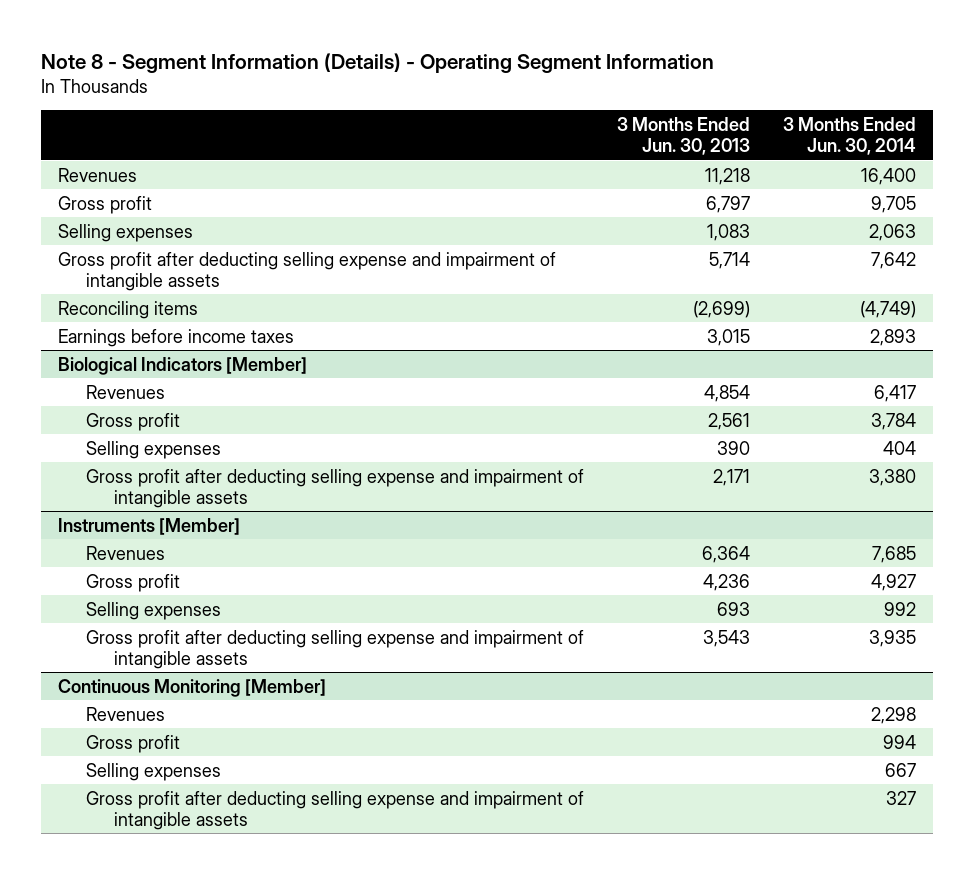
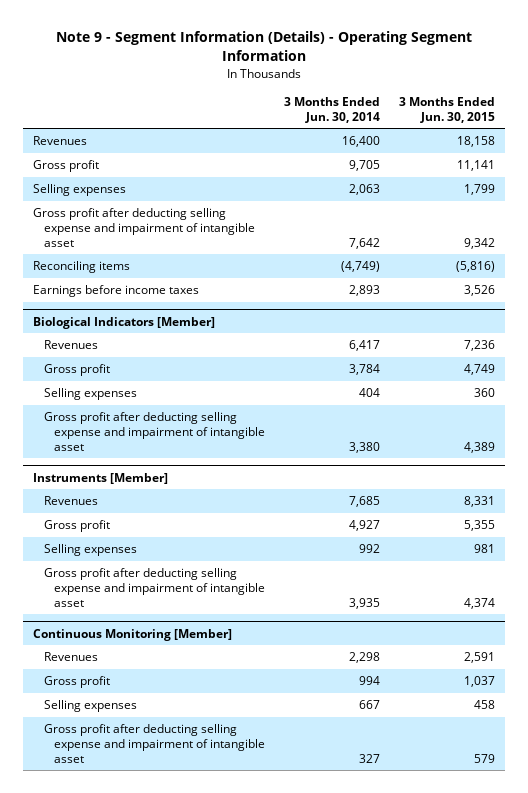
- Note 8 - Segment Information (Details) - Operating Segment Information
+ Note 9 - Segment Information (Details) - Operating Segment Information
- | 3 Months Ended Jun. 30, 2013 | 3 Months Ended Jun. 30, 2014
+ | 3 Months Ended Jun. 30, 2014 | 3 Months Ended Jun. 30, 2015
- Gross profit after deducting selling expense and impairment of intangible assets | 5,714 | 7,642
+ Gross profit after deducting selling expense and impairment of intangible asset | 7,642 | 9,342
@ Biological Indicators [Member]
- Gross profit after deducting selling expense and impairment of intangible assets | 2,171 | 3,380
+ Gross profit after deducting selling expense and impairment of intangible asset | 3,380 | 4,389
@ Instruments [Member]
- Gross profit after deducting selling expense and impairment of intangible assets | 3,543 | 3,935
+ Gross profit after deducting selling expense and impairment of intangible asset | 3,935 | 4,374
@ Continuous Monitoring [Member]
- Gross profit after deducting selling expense and impairment of intangible assets | | 327
+ Gross profit after deducting selling expense and impairment of intangible asset | 327 | 579

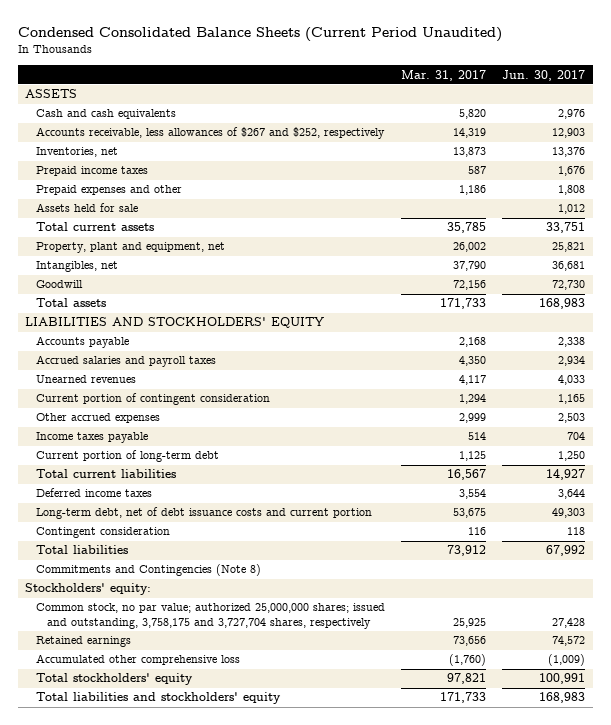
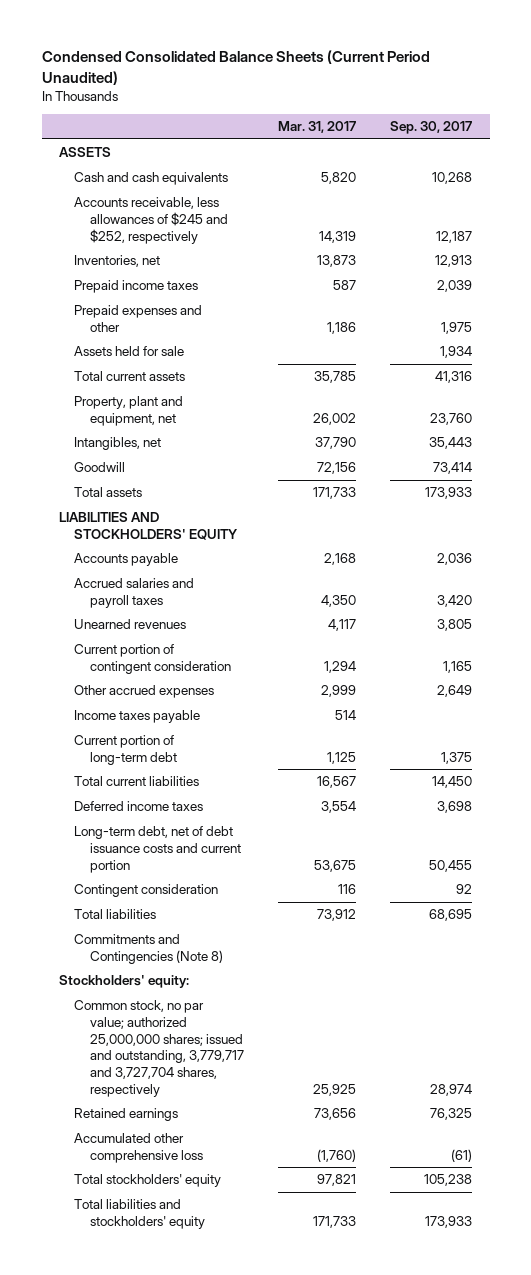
- | Mar. 31, 2017 | Jun. 30, 2017
+ | Mar. 31, 2017 | Sep. 30, 2017
- Accounts receivable, less allowances of $267 and $252, respectively | 14,319 | 12,903
+ Accounts receivable, less allowances of $245 and $252, respectively | 14,319 | 12,187
- Common stock, no par value; authorized 25,000,000 shares; issued and outstanding, 3,758,175 and 3,727,704 shares, respectively | 25,925 | 27,428
+ Common stock, no par value; authorized 25,000,000 shares; issued and outstanding, 3,779,717 and 3,727,704 shares, respectively | 25,925 | 28,974

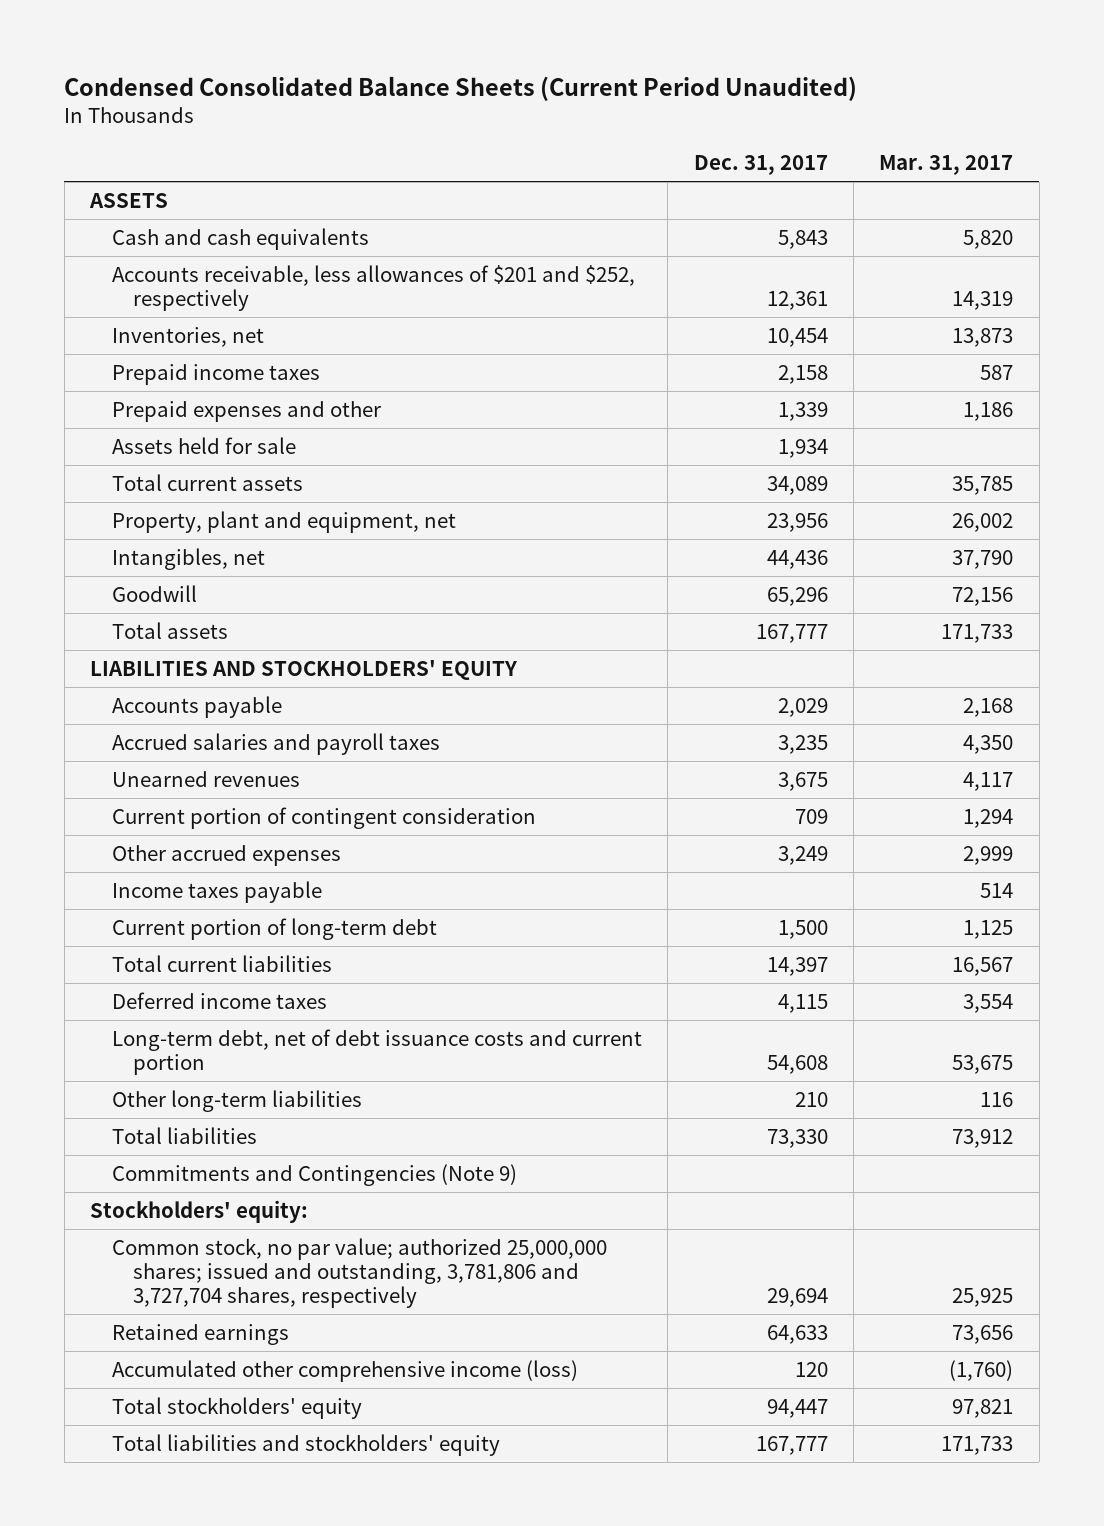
- | Mar. 31, 2017 | Sep. 30, 2017
+ | Dec. 31, 2017 | Mar. 31, 2017
- Accounts receivable, less allowances of $245 and $252, respectively | 14,319 | 12,187
+ Accounts receivable, less allowances of $201 and $252, respectively | 12,361 | 14,319
- Contingent consideration | 116 | 92
+ Other long-term liabilities | 210 | 116
- Commitments and Contingencies (Note 8)
+ Commitments and Contingencies (Note 9)
- Common stock, no par value; authorized 25,000,000 shares; issued and outstanding, 3,779,717 and 3,727,704 shares, respectively | 25,925 | 28,974
+ Common stock, no par value; authorized 25,000,000 shares; issued and outstanding, 3,781,806 and 3,727,704 shares, respectively | 29,694 | 25,925
- Accumulated other comprehensive loss | (1,760) | (61)
+ Accumulated other comprehensive income (loss) | 120 | (1,760)

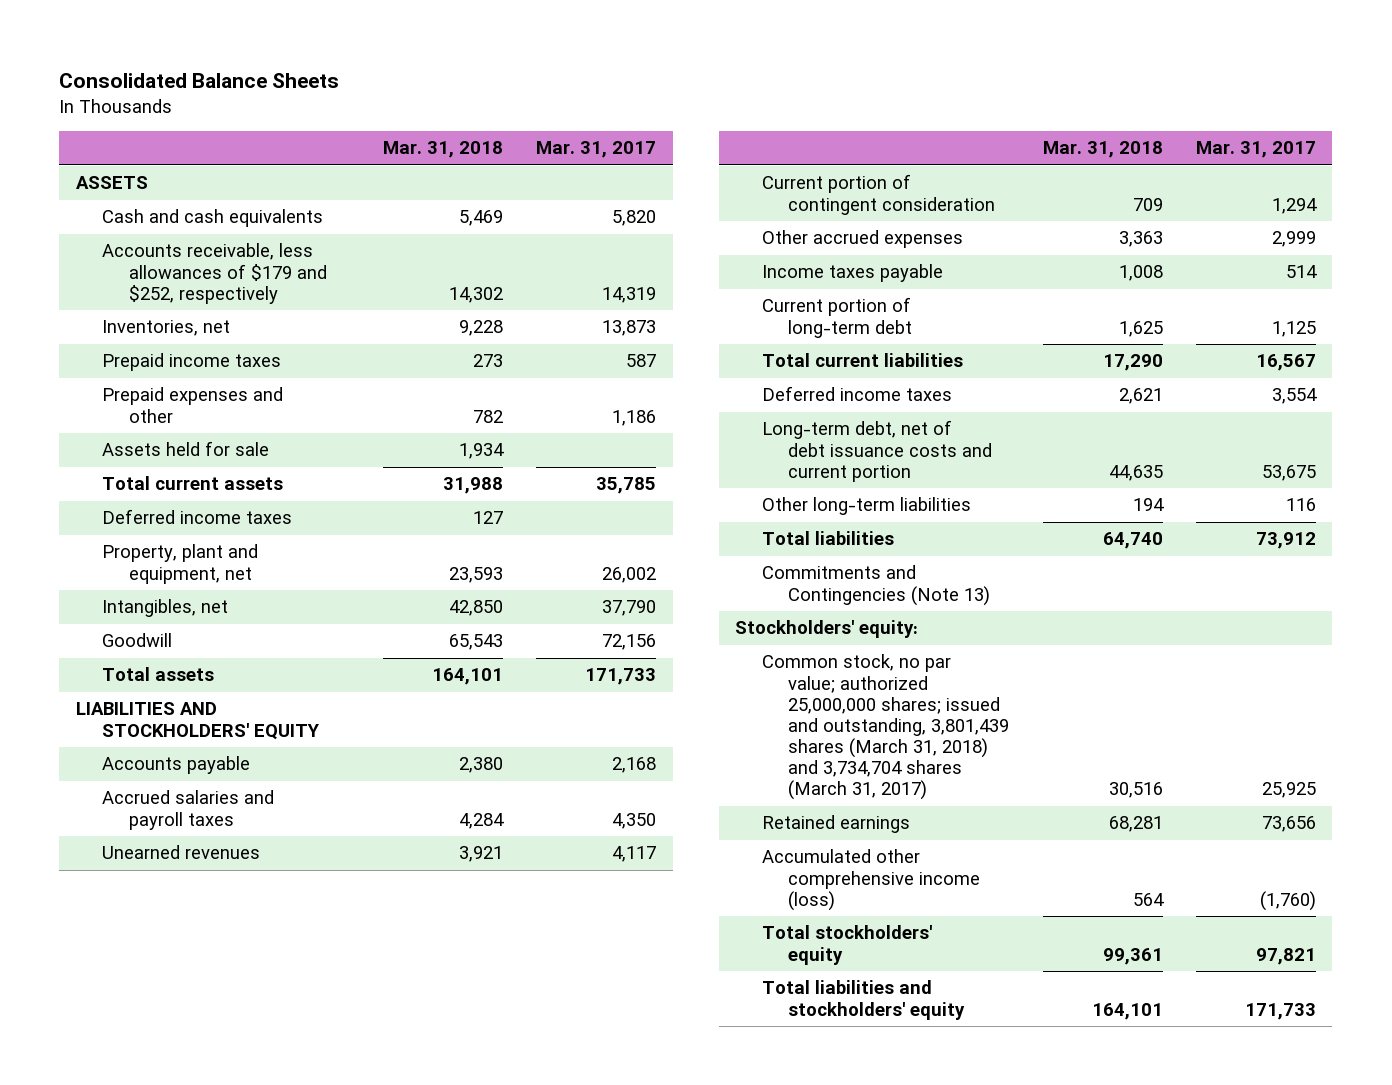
- Condensed Consolidated Balance Sheets (Current Period Unaudited)
+ Consolidated Balance Sheets
- | Dec. 31, 2017 | Mar. 31, 2017
+ | Mar. 31, 2018 | Mar. 31, 2017
- Accounts receivable, less allowances of $201 and $252, respectively | 12,361 | 14,319
+ Accounts receivable, less allowances of $179 and $252, respectively | 14,302 | 14,319
+ Deferred income taxes | 127 |
- Commitments and Contingencies (Note 9)
+ Commitments and Contingencies (Note 13)
- Common stock, no par value; authorized 25,000,000 shares; issued and outstanding, 3,781,806 and 3,727,704 shares, respectively | 29,694 | 25,925
+ Common stock, no par value; authorized 25,000,000 shares; issued and outstanding, 3,801,439 shares (March 31, 2018) and 3,734,704 shares (March 31, 2017) | 30,516 | 25,925

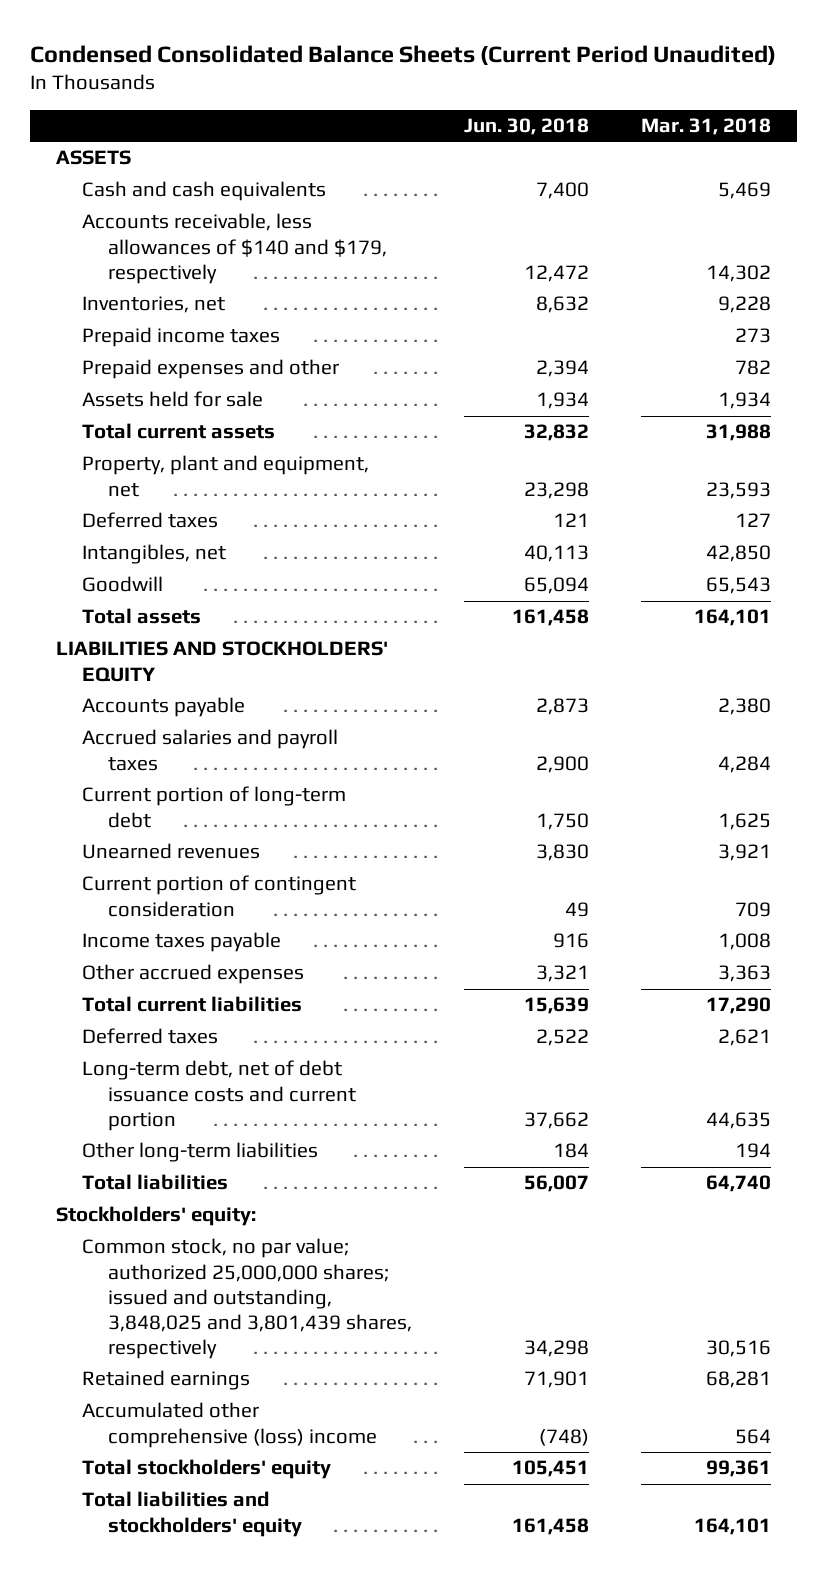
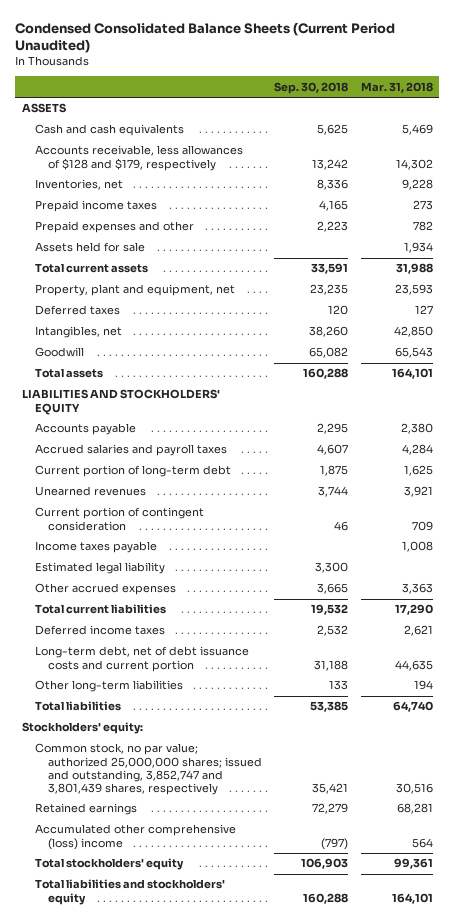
- | Jun. 30, 2018 | Mar. 31, 2018
+ | Sep. 30, 2018 | Mar. 31, 2018
- Accounts receivable, less allowances of $140 and $179, respectively | 12,472 | 14,302
+ Accounts receivable, less allowances of $128 and $179, respectively | 13,242 | 14,302
+ Estimated legal liability | 3,300 |
- Deferred taxes | 2,522 | 2,621
+ Deferred income taxes | 2,532 | 2,621
- Common stock, no par value; authorized 25,000,000 shares; issued and outstanding, 3,848,025 and 3,801,439 shares, respectively | 34,298 | 30,516
+ Common stock, no par value; authorized 25,000,000 shares; issued and outstanding, 3,852,747 and 3,801,439 shares, respectively | 35,421 | 30,516

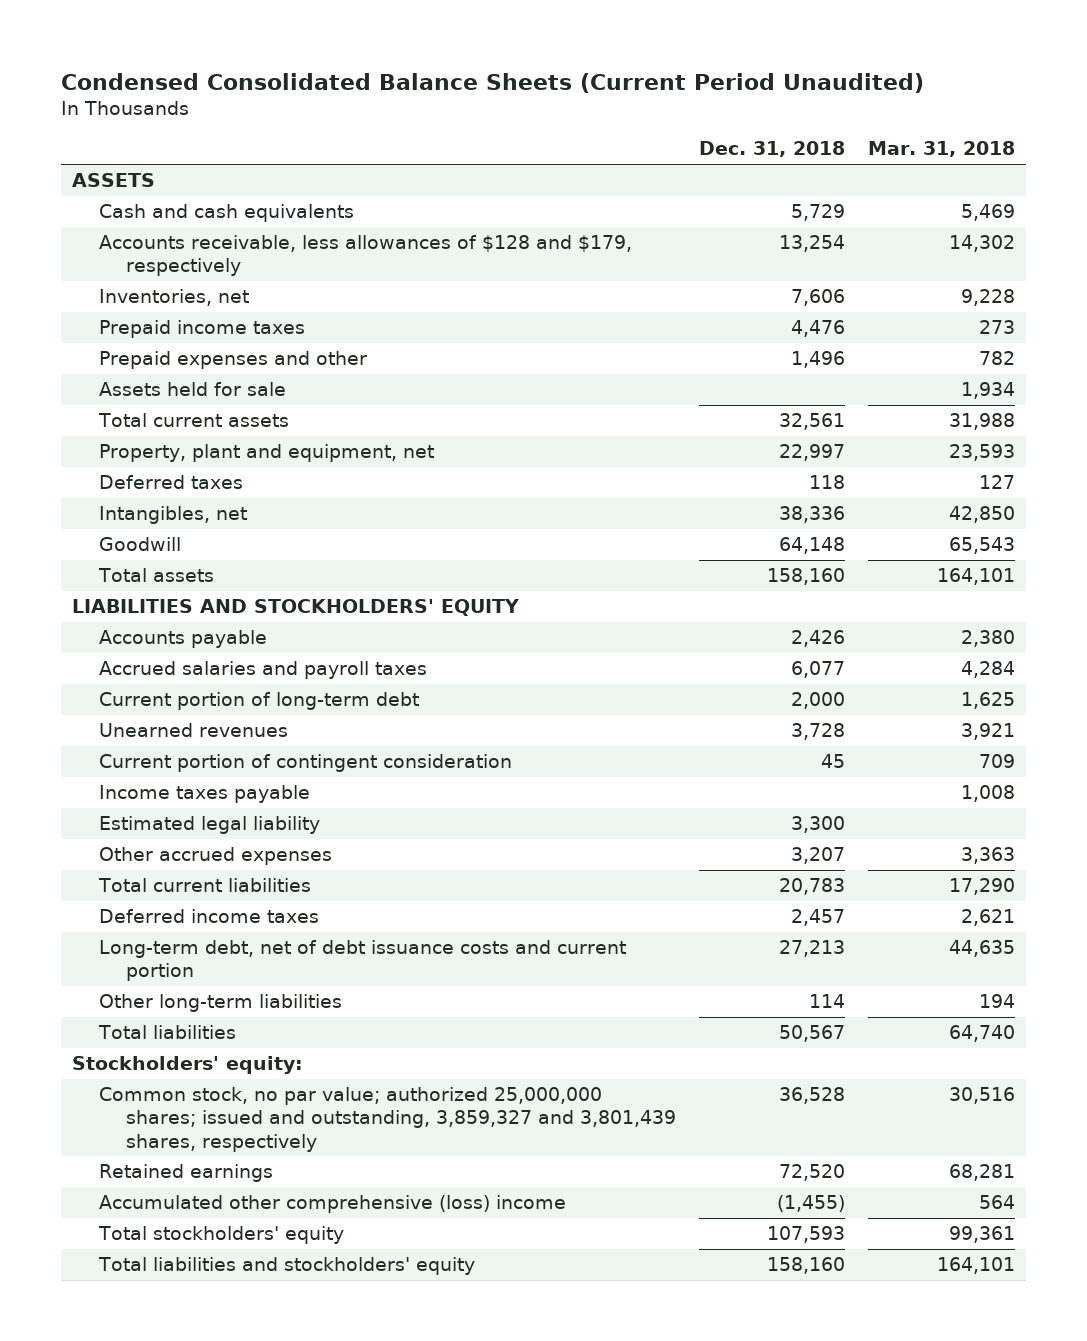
- | Sep. 30, 2018 | Mar. 31, 2018
+ | Dec. 31, 2018 | Mar. 31, 2018
- Common stock, no par value; authorized 25,000,000 shares; issued and outstanding, 3,852,747 and 3,801,439 shares, respectively | 35,421 | 30,516
+ Common stock, no par value; authorized 25,000,000 shares; issued and outstanding, 3,859,327 and 3,801,439 shares, respectively | 36,528 | 30,516

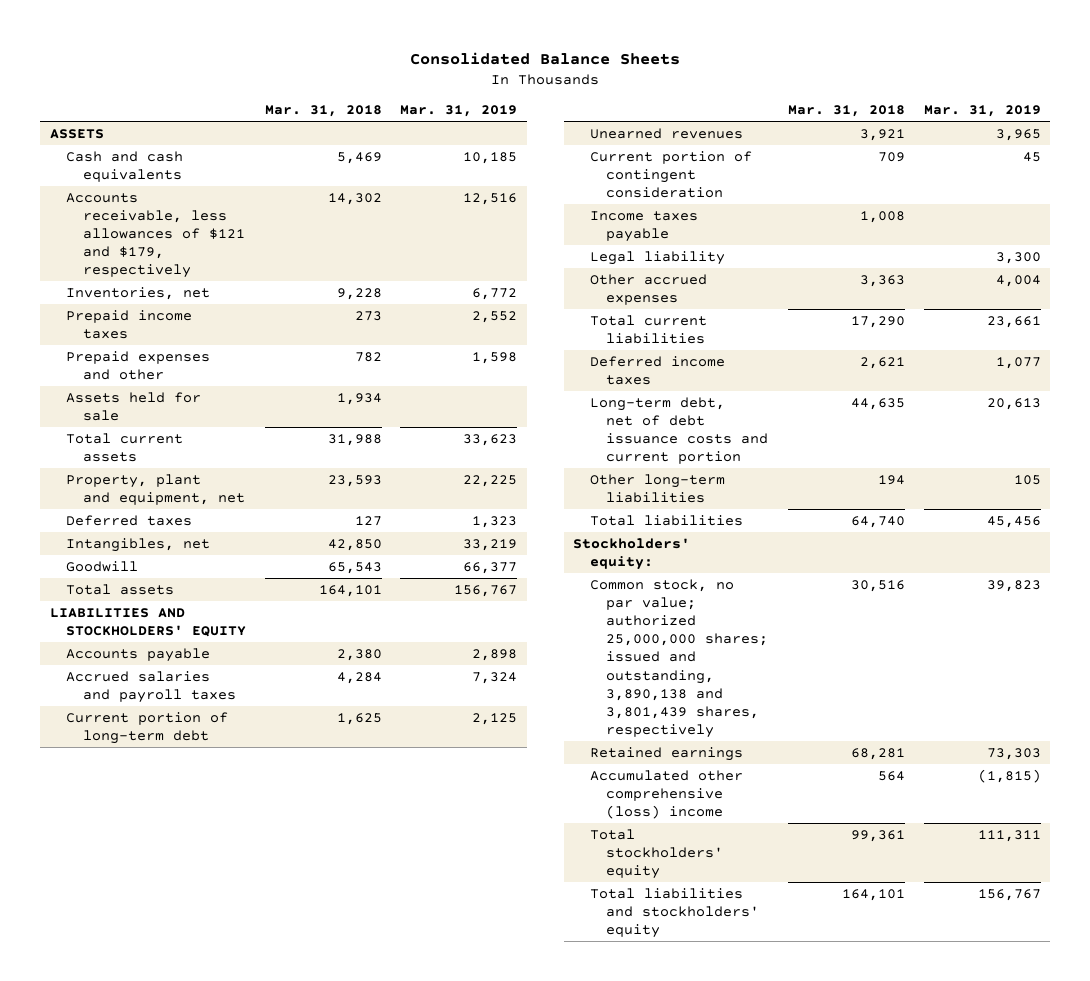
- Condensed Consolidated Balance Sheets (Current Period Unaudited)
+ Consolidated Balance Sheets
- | Dec. 31, 2018 | Mar. 31, 2018
+ | Mar. 31, 2018 | Mar. 31, 2019
- Accounts receivable, less allowances of $128 and $179, respectively | 13,254 | 14,302
+ Accounts receivable, less allowances of $121 and $179, respectively | 14,302 | 12,516
- Estimated legal liability | 3,300 |
+ Legal liability | | 3,300
- Common stock, no par value; authorized 25,000,000 shares; issued and outstanding, 3,859,327 and 3,801,439 shares, respectively | 36,528 | 30,516
+ Common stock, no par value; authorized 25,000,000 shares; issued and outstanding, 3,890,138 and 3,801,439 shares, respectively | 30,516 | 39,823

